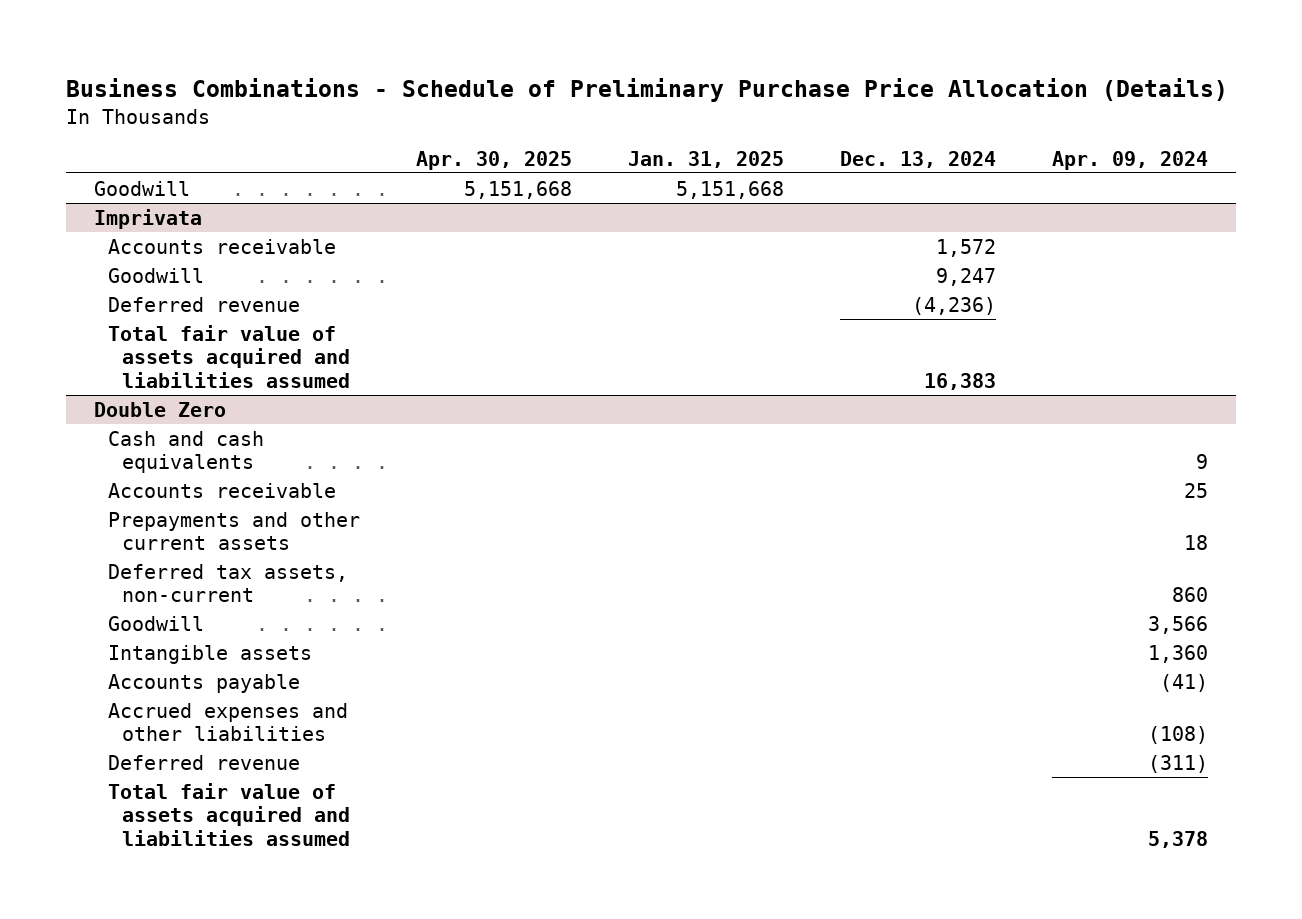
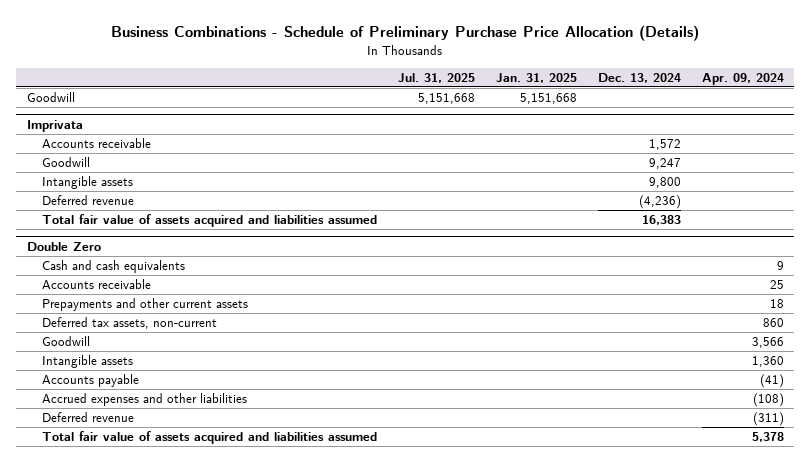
- | Apr. 30, 2025 | Jan. 31, 2025 | Dec. 13, 2024 | Apr. 09, 2024
+ | Jul. 31, 2025 | Jan. 31, 2025 | Dec. 13, 2024 | Apr. 09, 2024
@ Imprivata
+ Intangible assets | | | 9,800 |

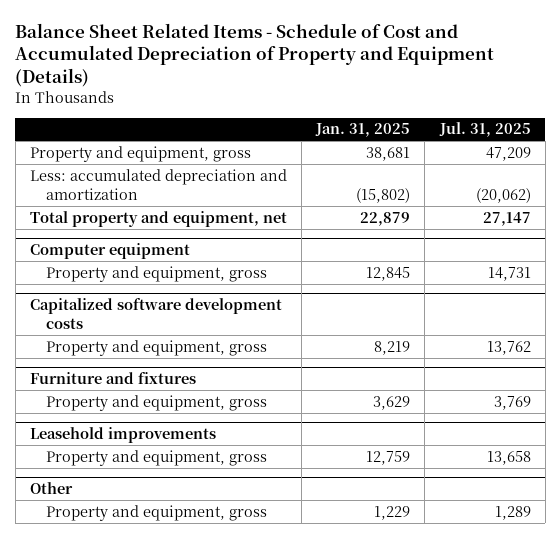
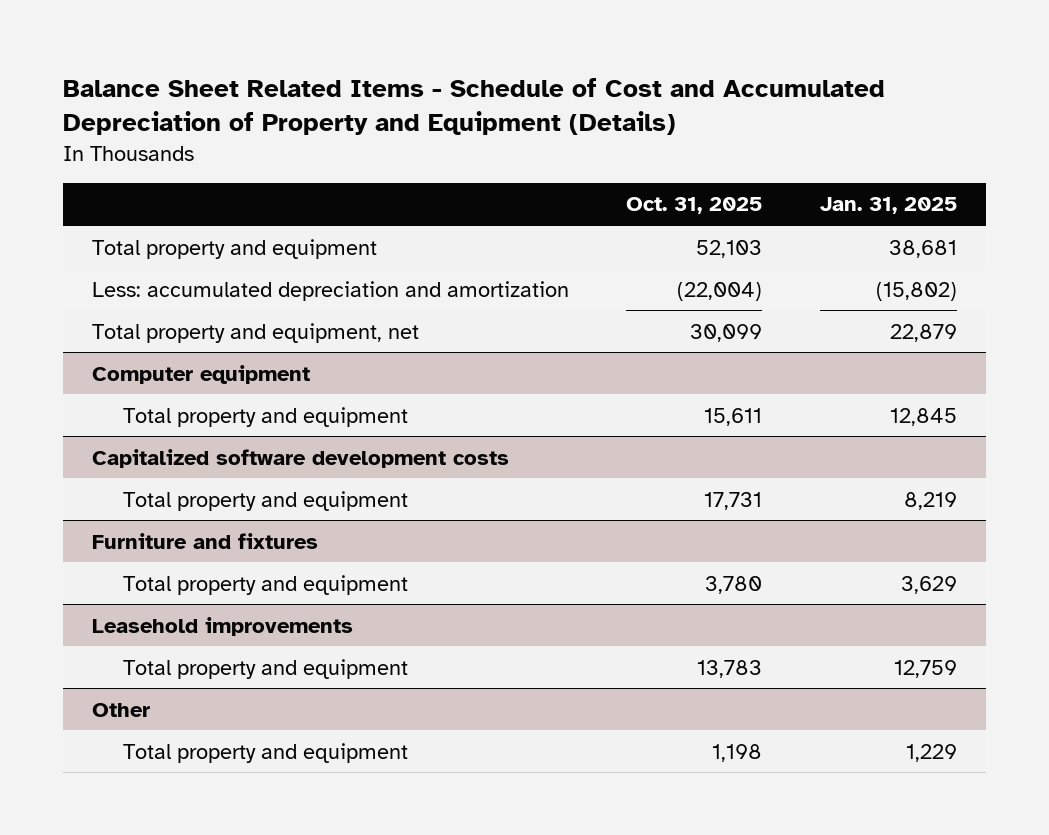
- | Jan. 31, 2025 | Jul. 31, 2025
+ | Oct. 31, 2025 | Jan. 31, 2025
- Property and equipment, gross | 38,681 | 47,209
+ Total property and equipment | 52,103 | 38,681
@ Computer equipment
- Property and equipment, gross | 12,845 | 14,731
+ Total property and equipment | 15,611 | 12,845
@ Capitalized software development costs
- Property and equipment, gross | 8,219 | 13,762
+ Total property and equipment | 17,731 | 8,219
@ Furniture and fixtures
- Property and equipment, gross | 3,629 | 3,769
+ Total property and equipment | 3,780 | 3,629
@ Leasehold improvements
- Property and equipment, gross | 12,759 | 13,658
+ Total property and equipment | 13,783 | 12,759
@ Other
- Property and equipment, gross | 1,229 | 1,289
+ Total property and equipment | 1,198 | 1,229

